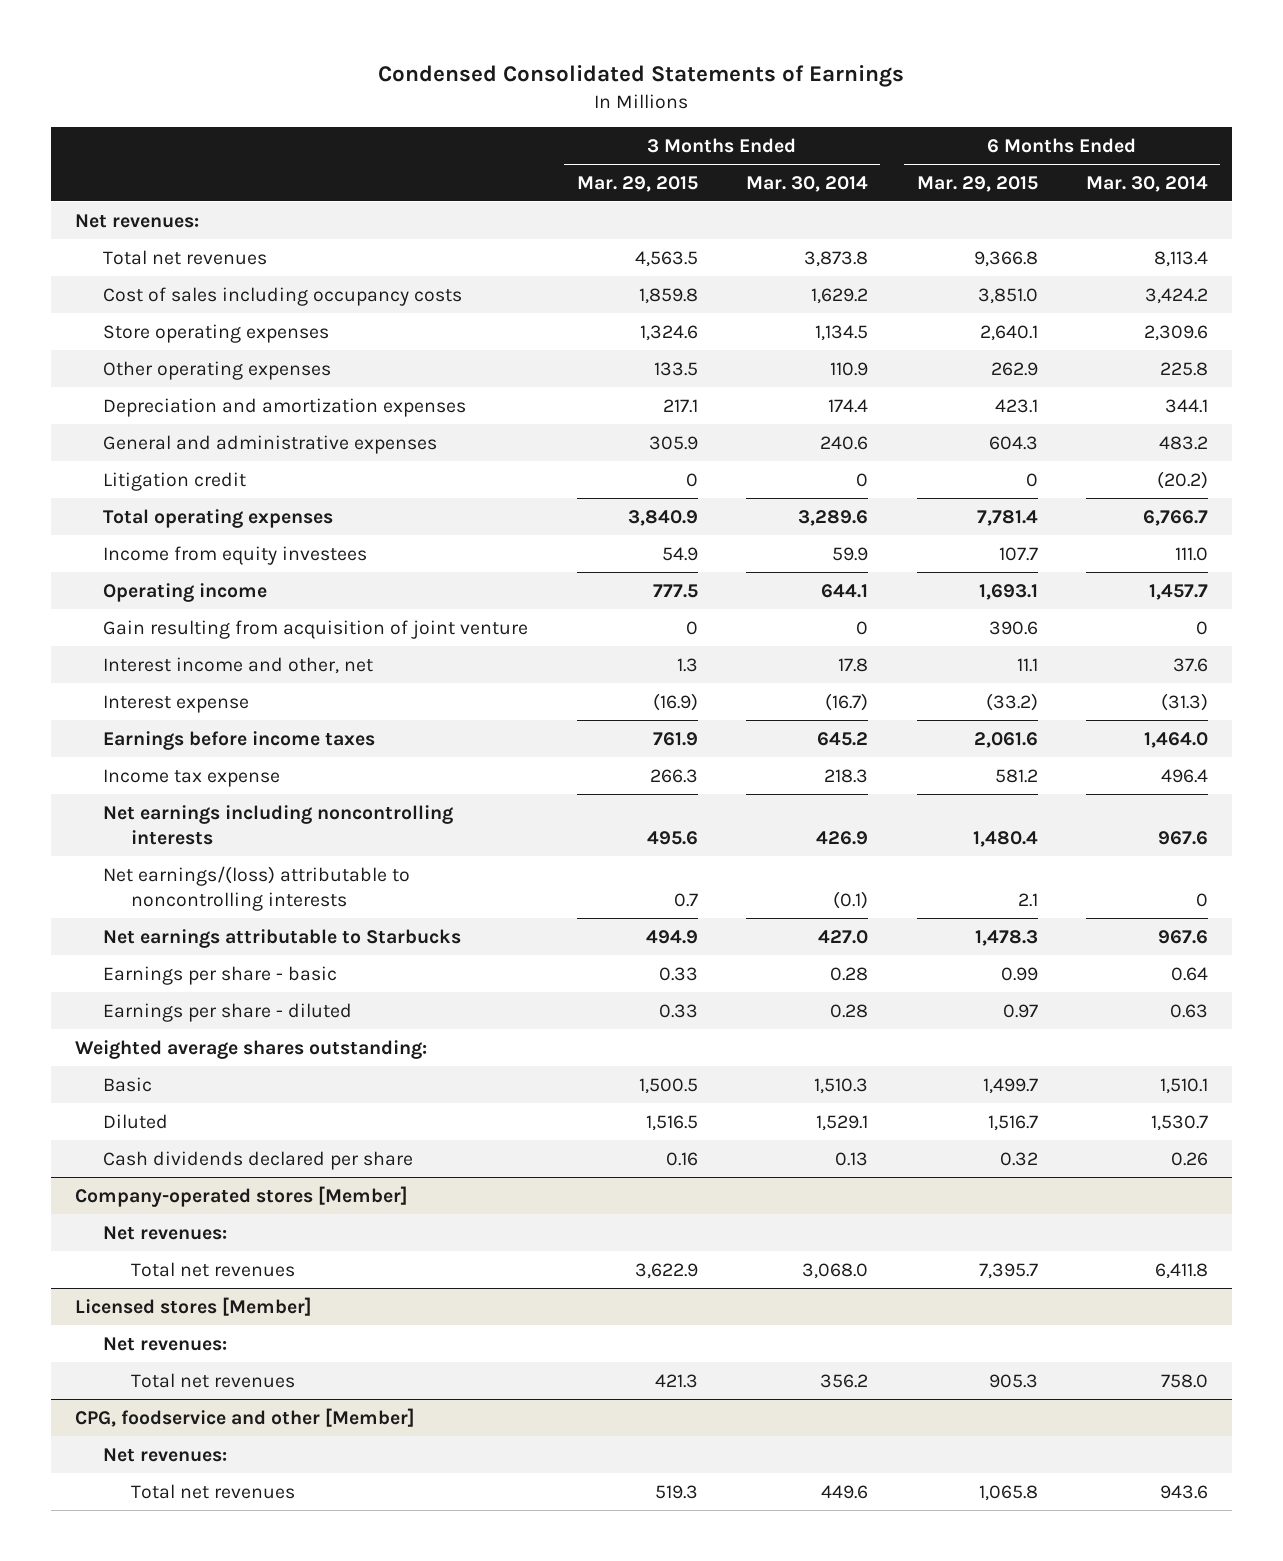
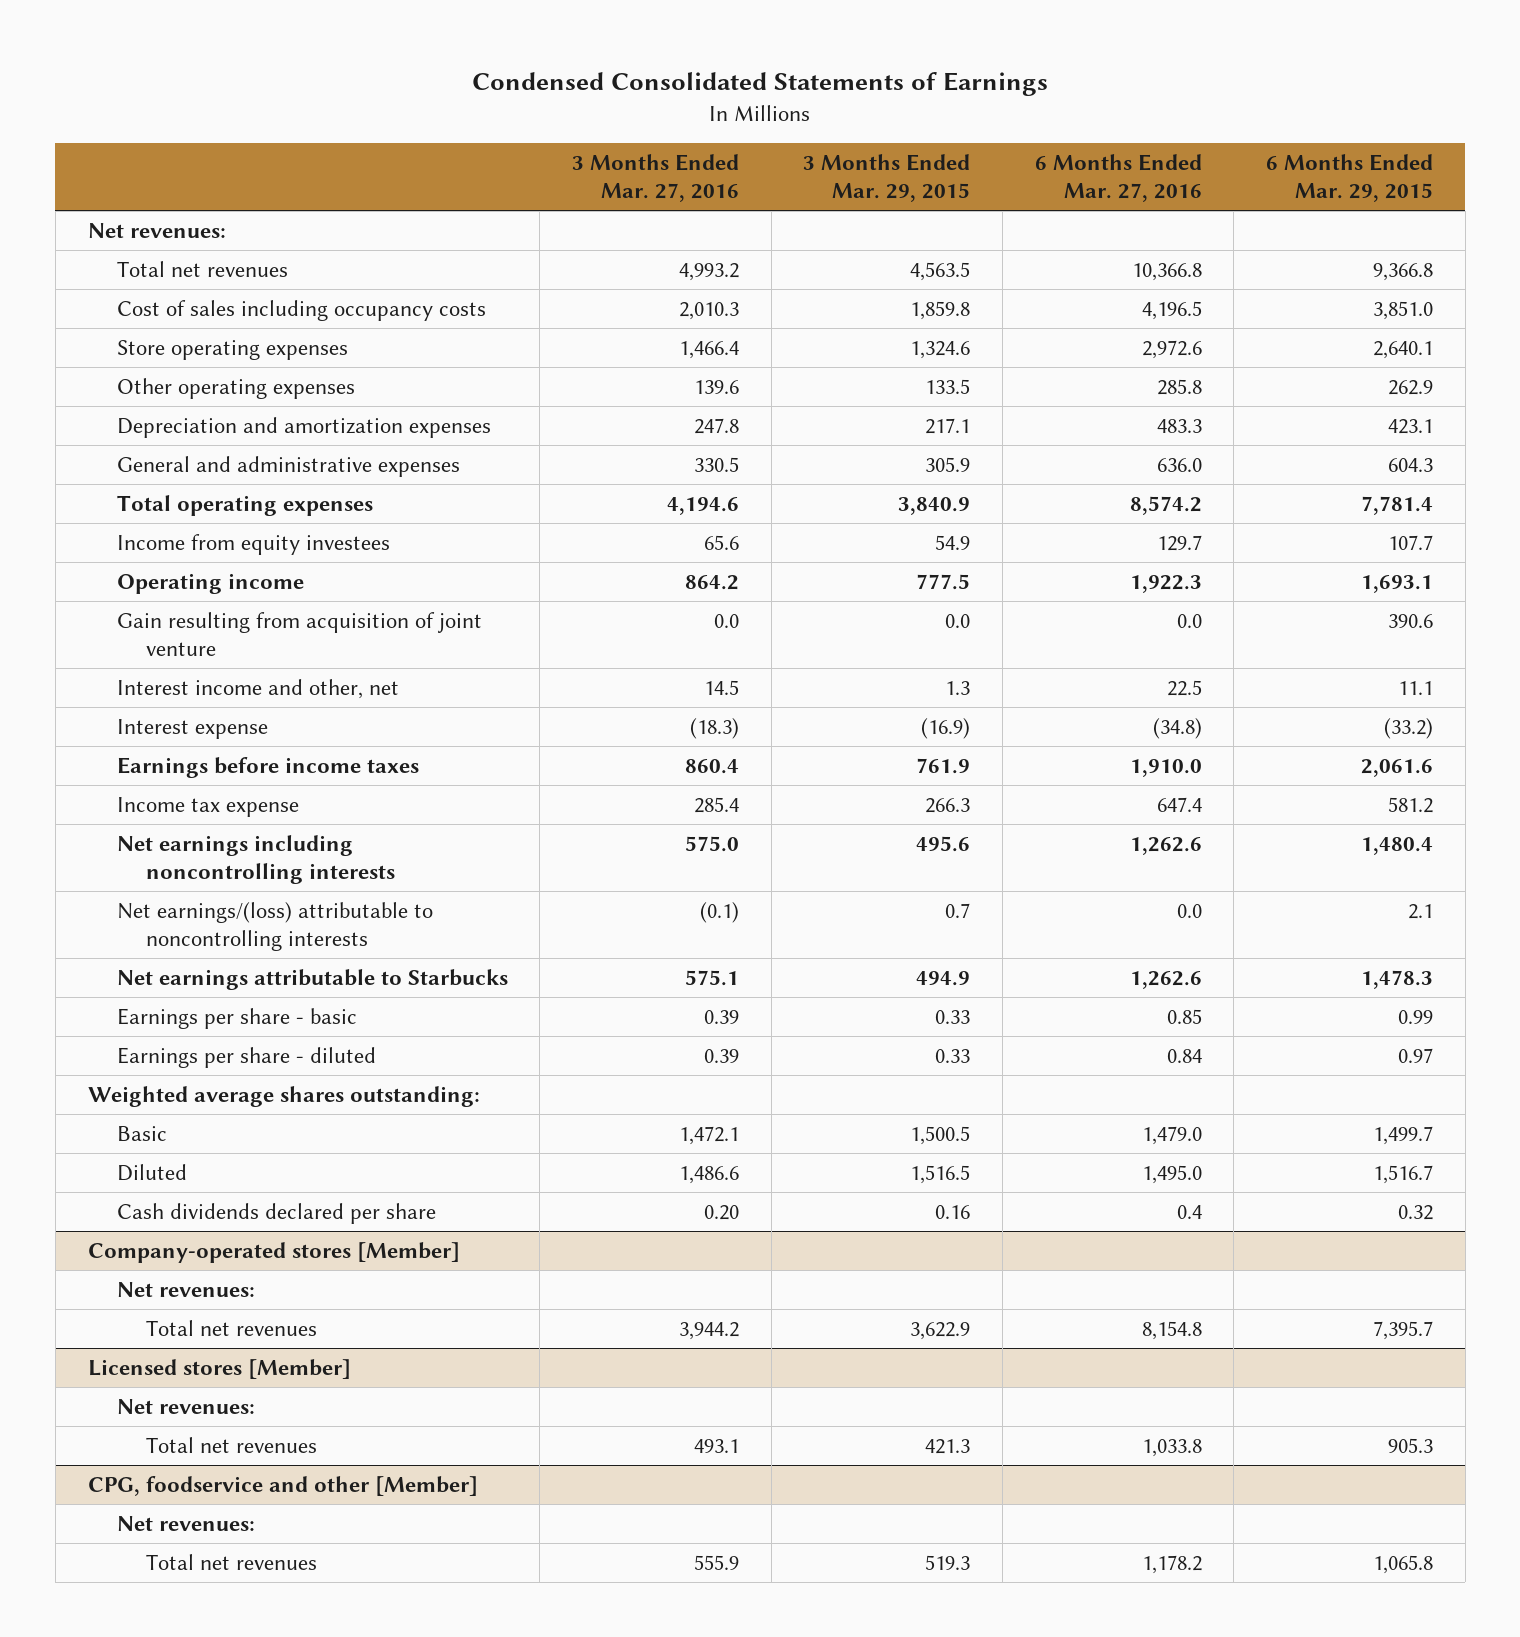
- | 3 Months Ended Mar. 29, 2015 | 3 Months Ended Mar. 30, 2014 | 6 Months Ended Mar. 29, 2015 | 6 Months Ended Mar. 30, 2014
+ | 3 Months Ended Mar. 27, 2016 | 3 Months Ended Mar. 29, 2015 | 6 Months Ended Mar. 27, 2016 | 6 Months Ended Mar. 29, 2015
- Litigation credit | 0 | 0 | 0 | (20.2)
- Gain resulting from acquisition of joint venture | 0 | 0 | 390.6 | 0
+ Gain resulting from acquisition of joint venture | 0.0 | 0.0 | 0.0 | 390.6

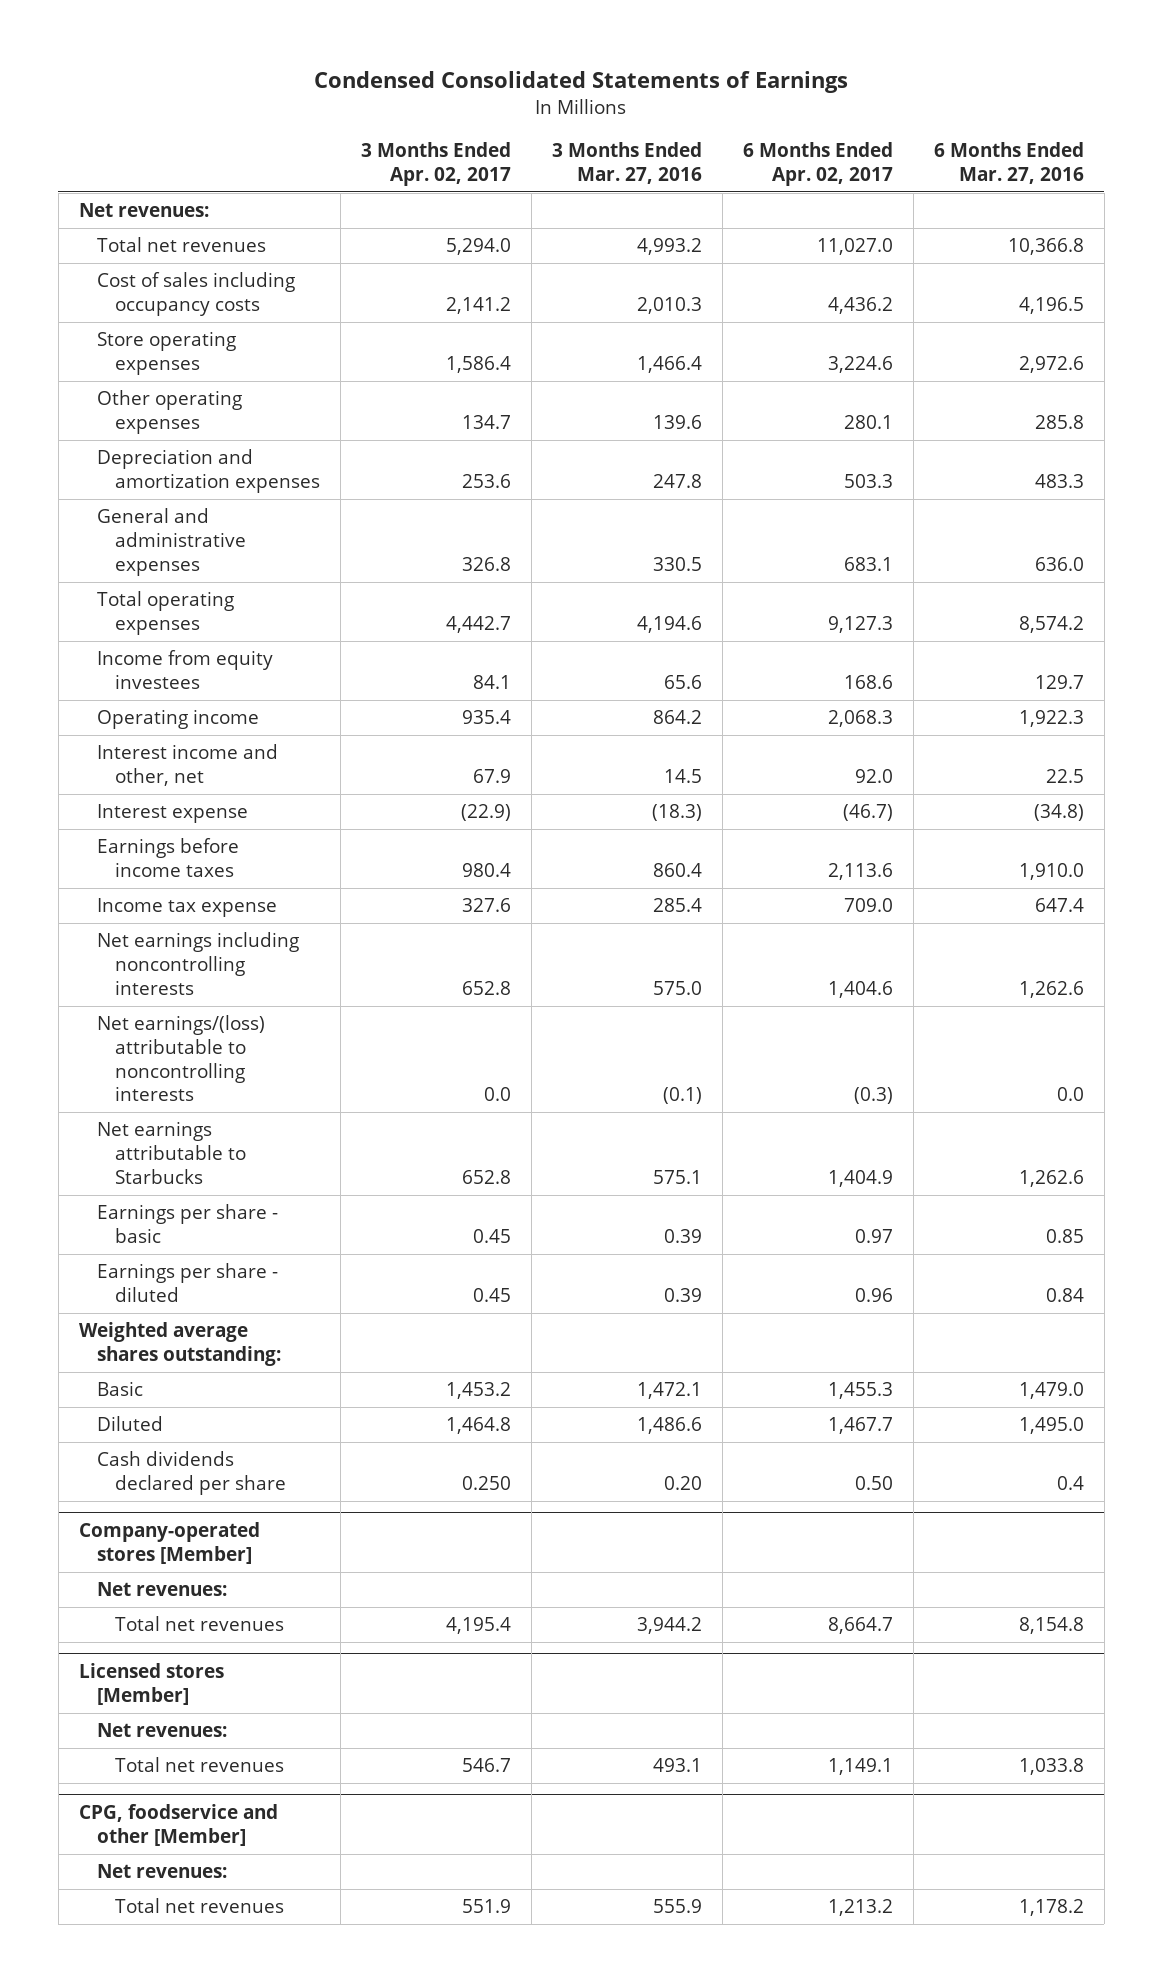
- | 3 Months Ended Mar. 27, 2016 | 3 Months Ended Mar. 29, 2015 | 6 Months Ended Mar. 27, 2016 | 6 Months Ended Mar. 29, 2015
+ | 3 Months Ended Apr. 02, 2017 | 3 Months Ended Mar. 27, 2016 | 6 Months Ended Apr. 02, 2017 | 6 Months Ended Mar. 27, 2016
- Gain resulting from acquisition of joint venture | 0.0 | 0.0 | 0.0 | 390.6

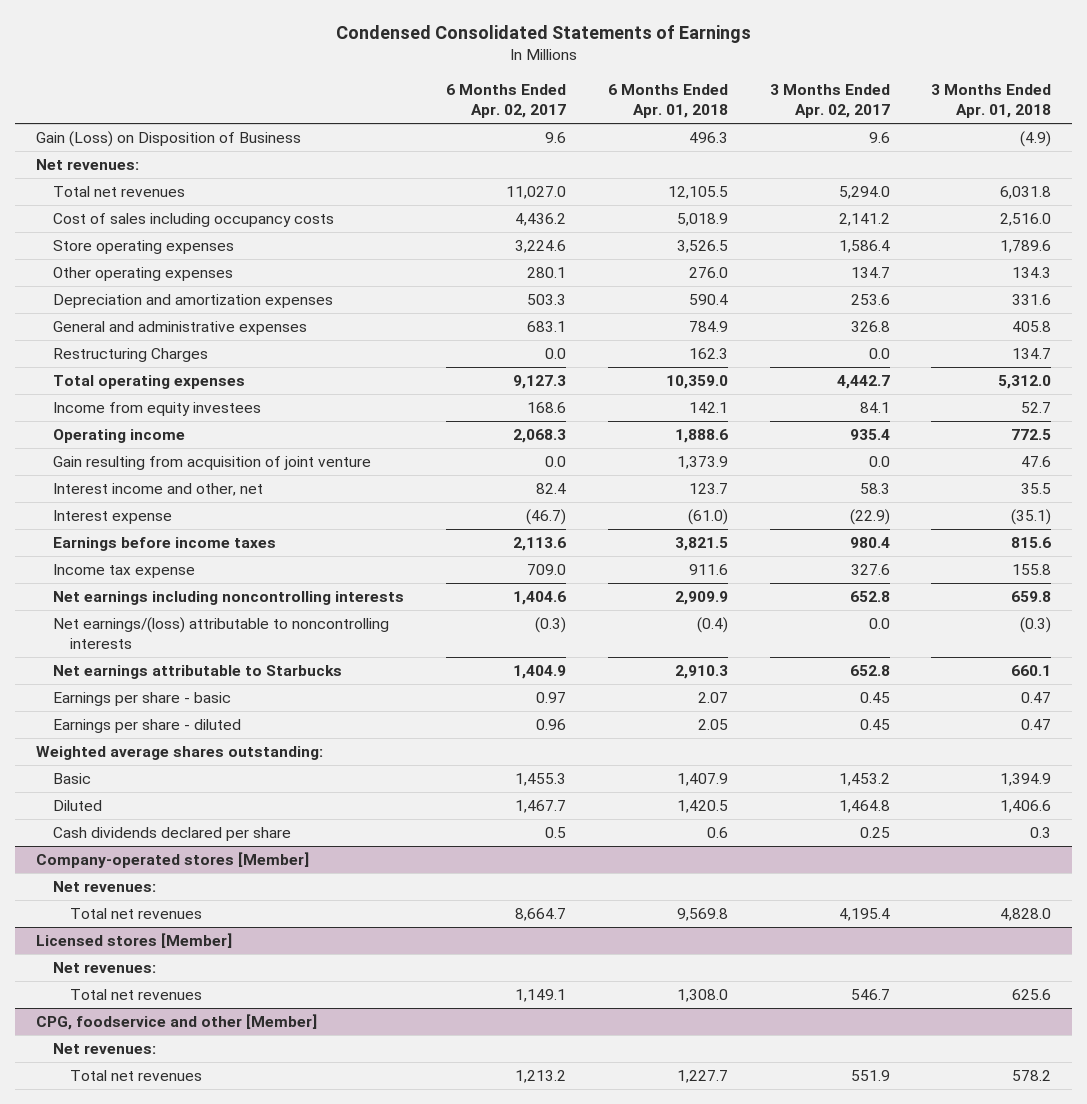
- | 3 Months Ended Apr. 02, 2017 | 3 Months Ended Mar. 27, 2016 | 6 Months Ended Apr. 02, 2017 | 6 Months Ended Mar. 27, 2016
+ | 6 Months Ended Apr. 02, 2017 | 6 Months Ended Apr. 01, 2018 | 3 Months Ended Apr. 02, 2017 | 3 Months Ended Apr. 01, 2018
+ Gain (Loss) on Disposition of Business | 9.6 | 496.3 | 9.6 | (4.9)
+ Restructuring Charges | 0.0 | 162.3 | 0.0 | 134.7
- Interest income and other, net | 67.9 | 14.5 | 92.0 | 22.5
+ Gain resulting from acquisition of joint venture | 0.0 | 1,373.9 | 0.0 | 47.6
+ Interest income and other, net | 82.4 | 123.7 | 58.3 | 35.5
- Cash dividends declared per share | 0.250 | 0.20 | 0.50 | 0.4
+ Cash dividends declared per share | 0.5 | 0.6 | 0.25 | 0.3

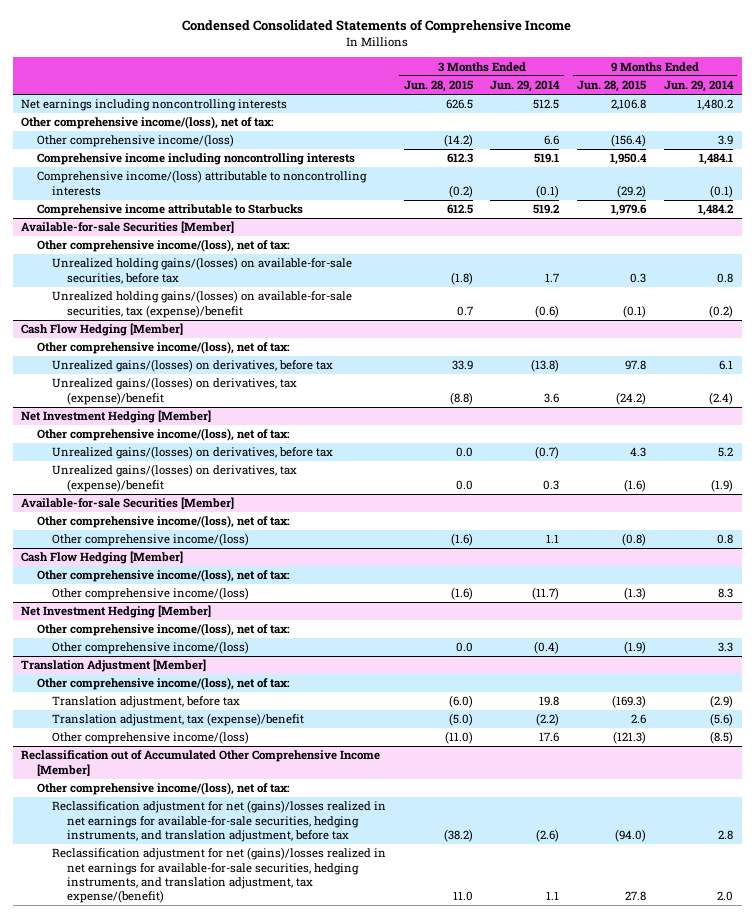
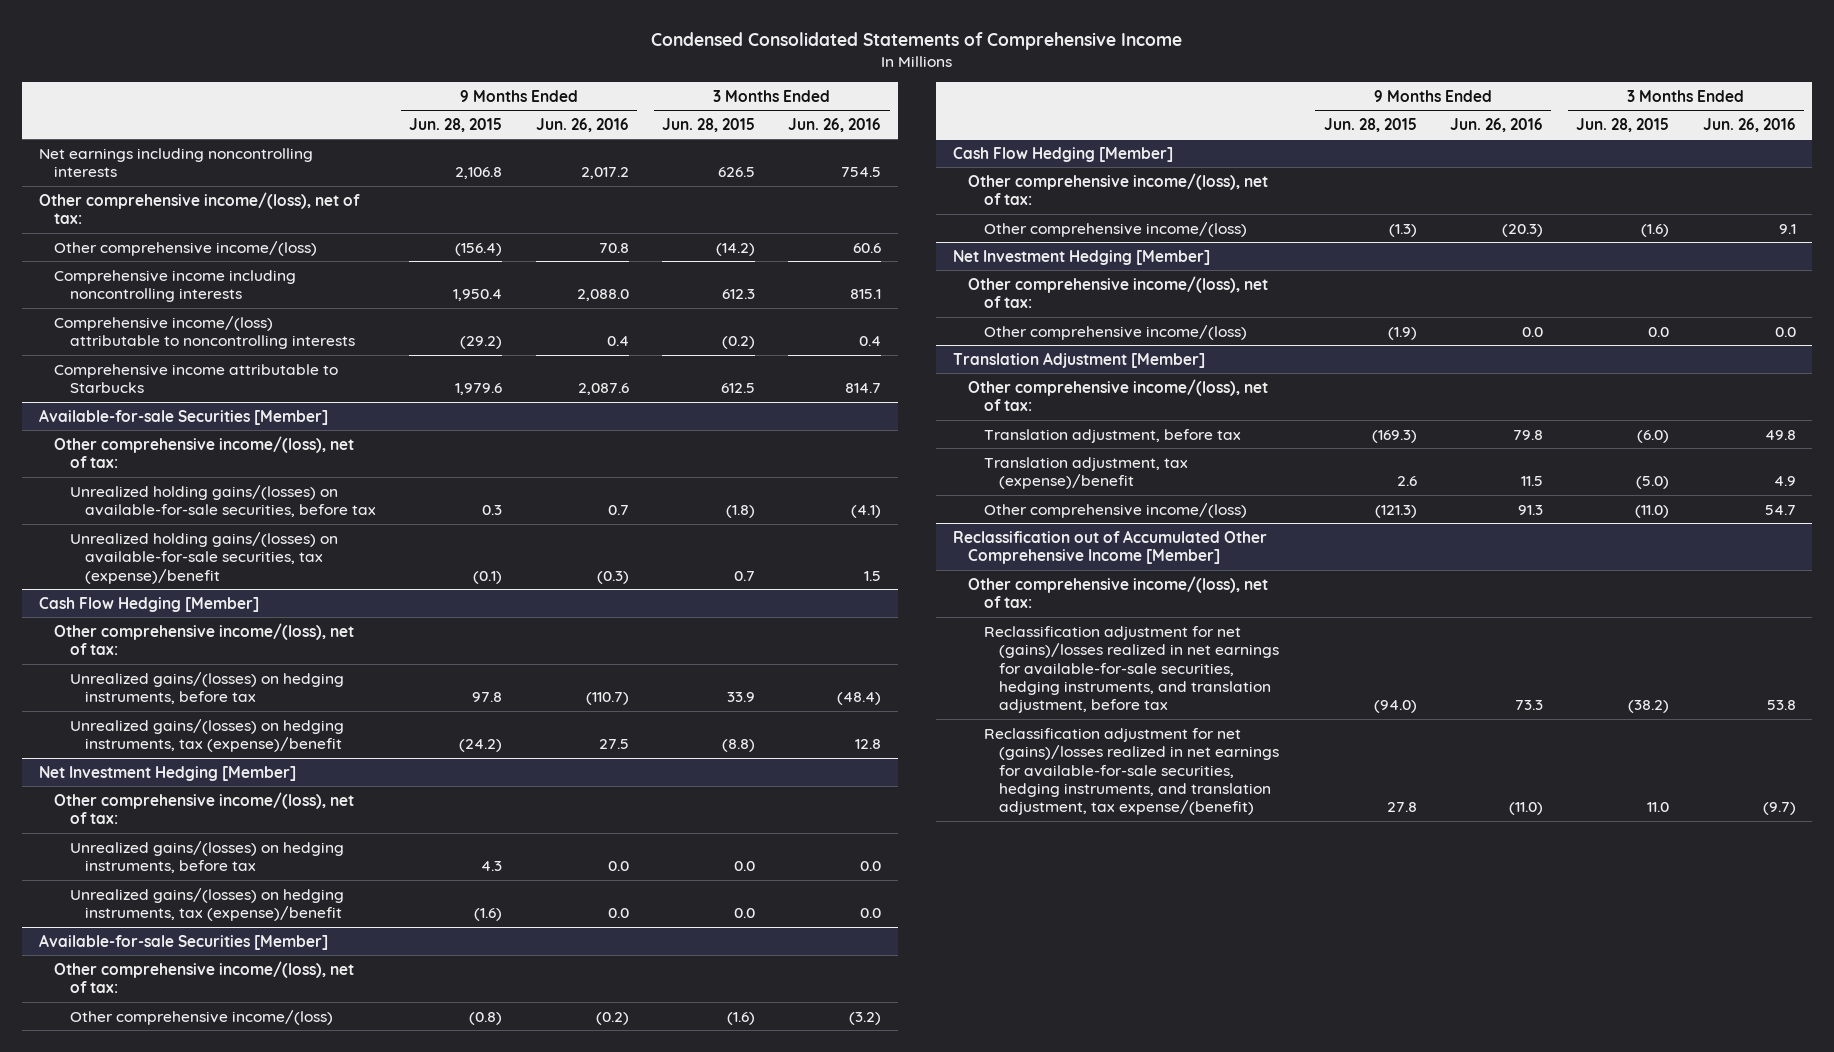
- | 3 Months Ended Jun. 28, 2015 | 3 Months Ended Jun. 29, 2014 | 9 Months Ended Jun. 28, 2015 | 9 Months Ended Jun. 29, 2014
+ | 9 Months Ended Jun. 28, 2015 | 9 Months Ended Jun. 26, 2016 | 3 Months Ended Jun. 28, 2015 | 3 Months Ended Jun. 26, 2016
@ Cash Flow Hedging [Member]
- Unrealized gains/(losses) on derivatives, before tax | 33.9 | (13.8) | 97.8 | 6.1
- Unrealized gains/(losses) on derivatives, tax (expense)/benefit | (8.8) | 3.6 | (24.2) | (2.4)
+ Unrealized gains/(losses) on hedging instruments, before tax | 97.8 | (110.7) | 33.9 | (48.4)
+ Unrealized gains/(losses) on hedging instruments, tax (expense)/benefit | (24.2) | 27.5 | (8.8) | 12.8
@ Net Investment Hedging [Member]
- Unrealized gains/(losses) on derivatives, before tax | 0.0 | (0.7) | 4.3 | 5.2
- Unrealized gains/(losses) on derivatives, tax (expense)/benefit | 0.0 | 0.3 | (1.6) | (1.9)
+ Unrealized gains/(losses) on hedging instruments, before tax | 4.3 | 0.0 | 0.0 | 0.0
+ Unrealized gains/(losses) on hedging instruments, tax (expense)/benefit | (1.6) | 0.0 | 0.0 | 0.0

